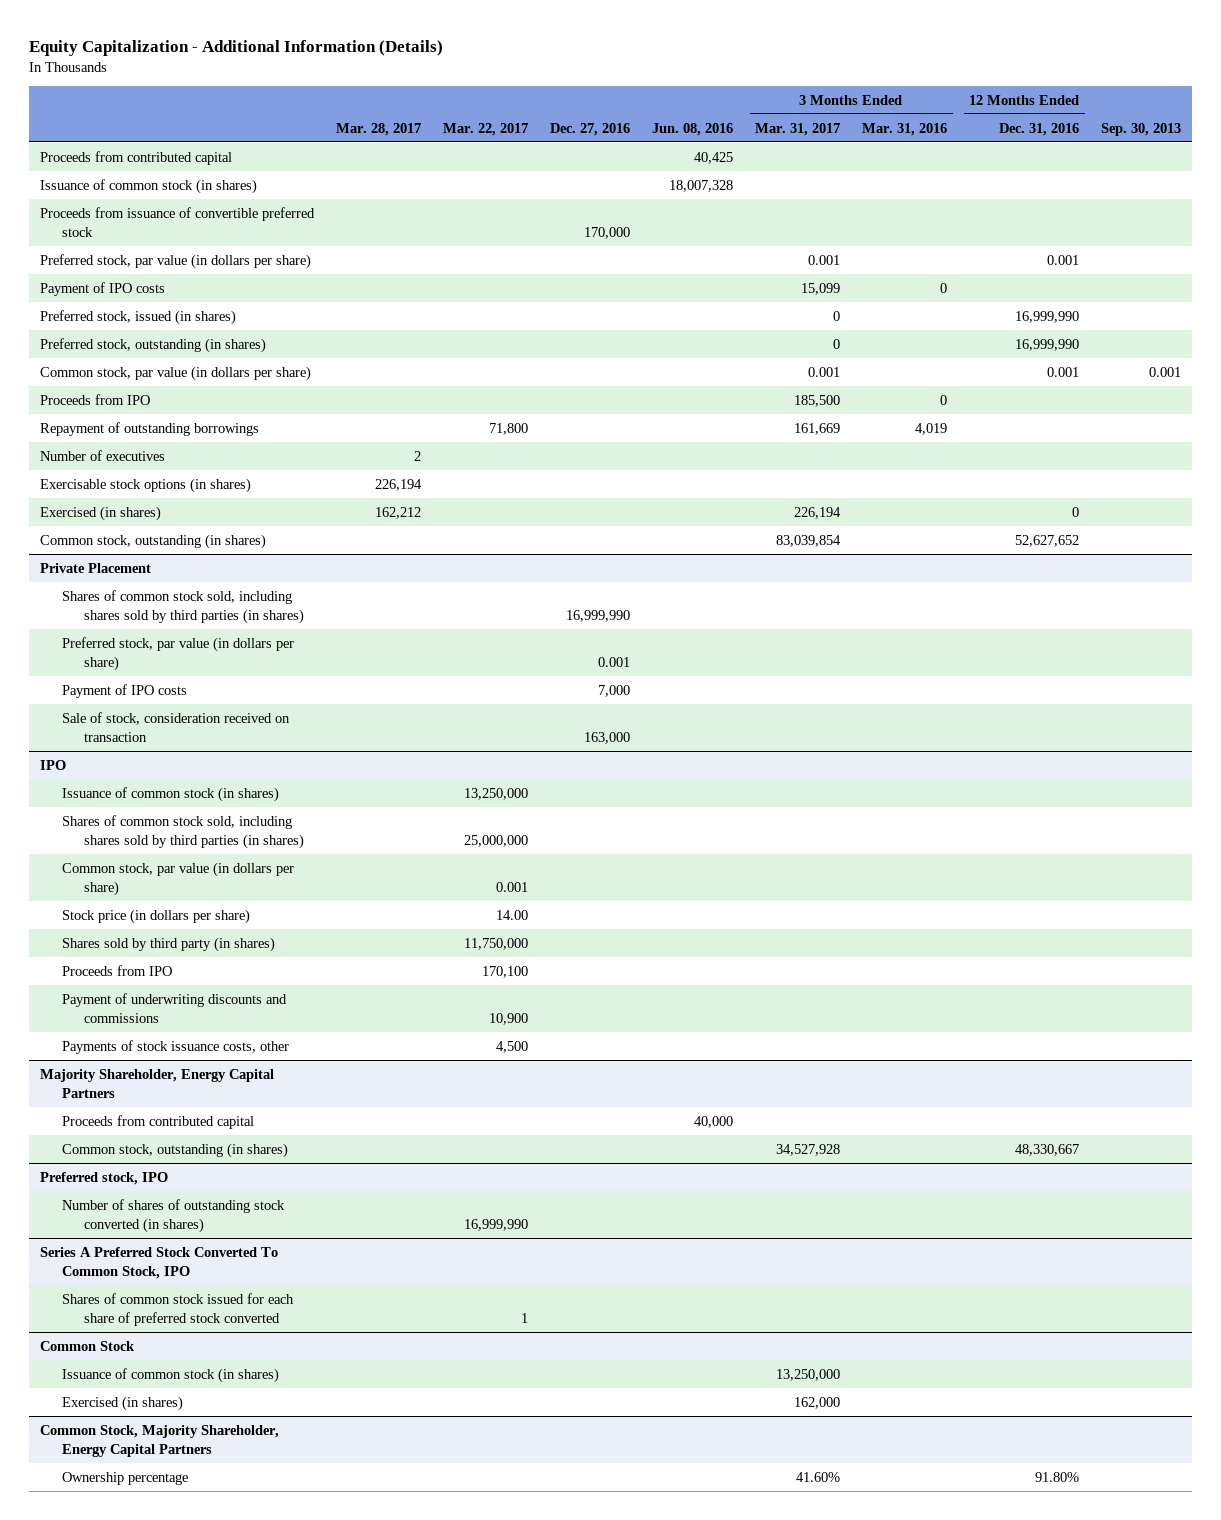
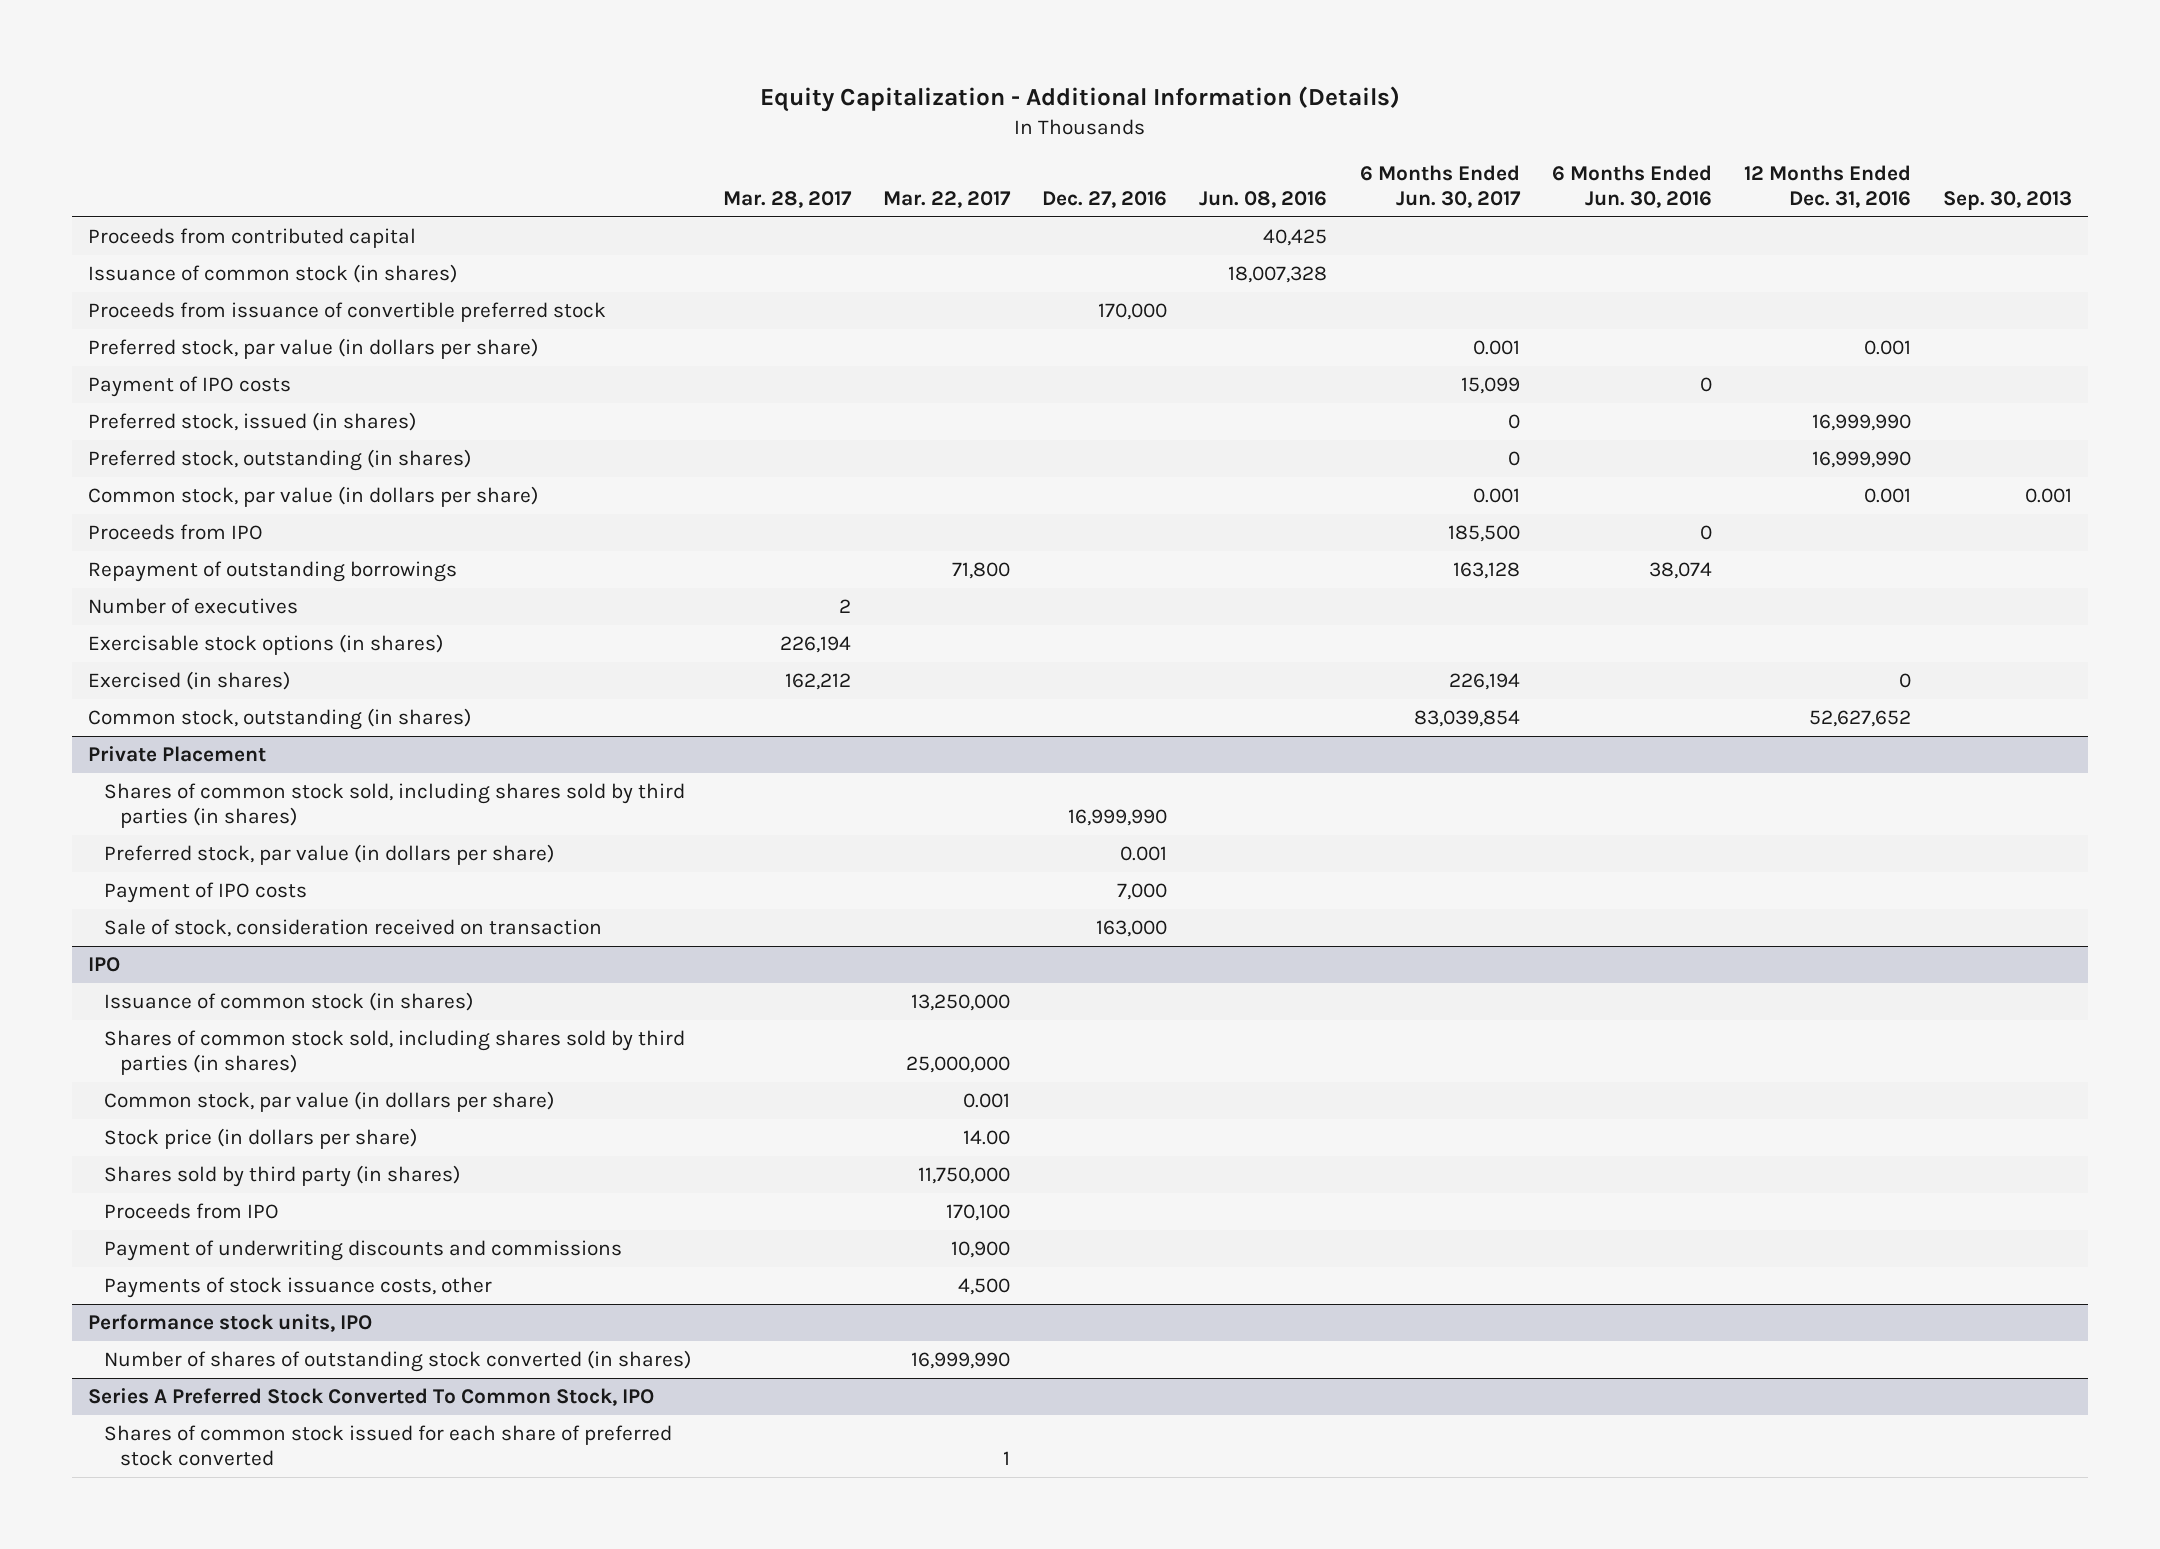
- | Mar. 28, 2017 | Mar. 22, 2017 | Dec. 27, 2016 | Jun. 08, 2016 | 3 Months Ended Mar. 31, 2017 | 3 Months Ended Mar. 31, 2016 | 12 Months Ended Dec. 31, 2016 | Sep. 30, 2013
+ | Mar. 28, 2017 | Mar. 22, 2017 | Dec. 27, 2016 | Jun. 08, 2016 | 6 Months Ended Jun. 30, 2017 | 6 Months Ended Jun. 30, 2016 | 12 Months Ended Dec. 31, 2016 | Sep. 30, 2013
- Majority Shareholder, Energy Capital Partners
- Proceeds from contributed capital | | | | 40,000 | | | |
- Common stock, outstanding (in shares) | | | | | 34,527,928 | | 48,330,667 |
- Preferred stock, IPO
+ Performance stock units, IPO
- Common Stock
- Issuance of common stock (in shares) | | | | | 13,250,000 | | |
- Exercised (in shares) | | | | | 162,000 | | |
- Common Stock, Majority Shareholder, Energy Capital Partners
- Ownership percentage | | | | | 41.60% | | 91.80% |

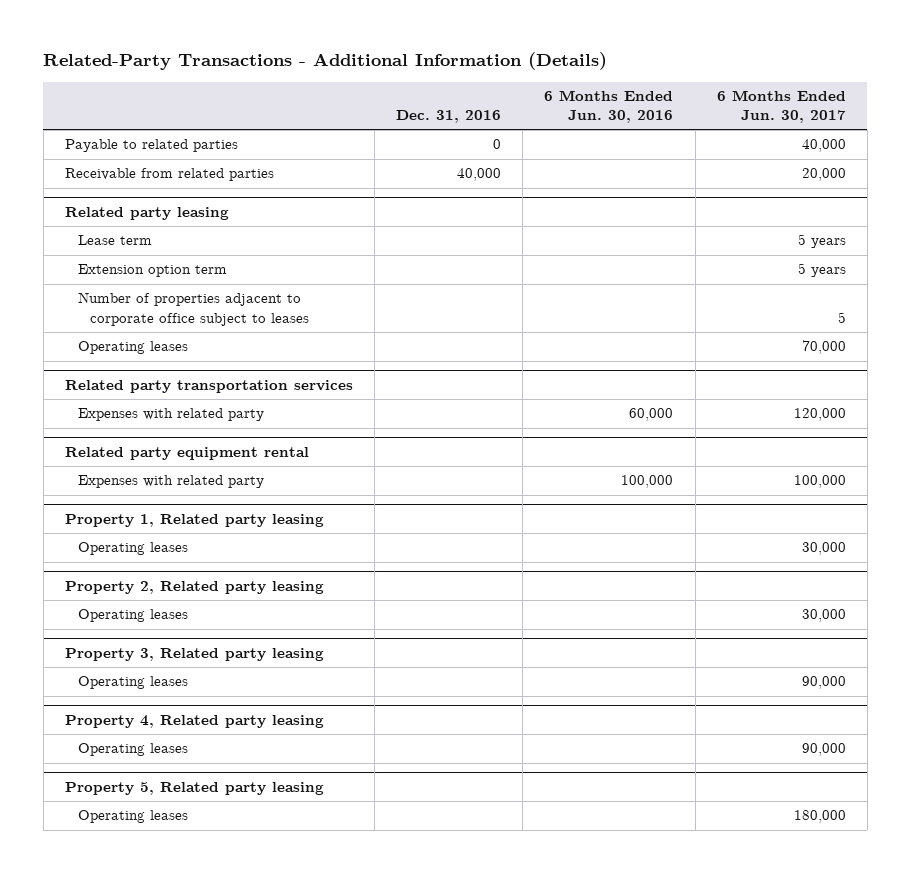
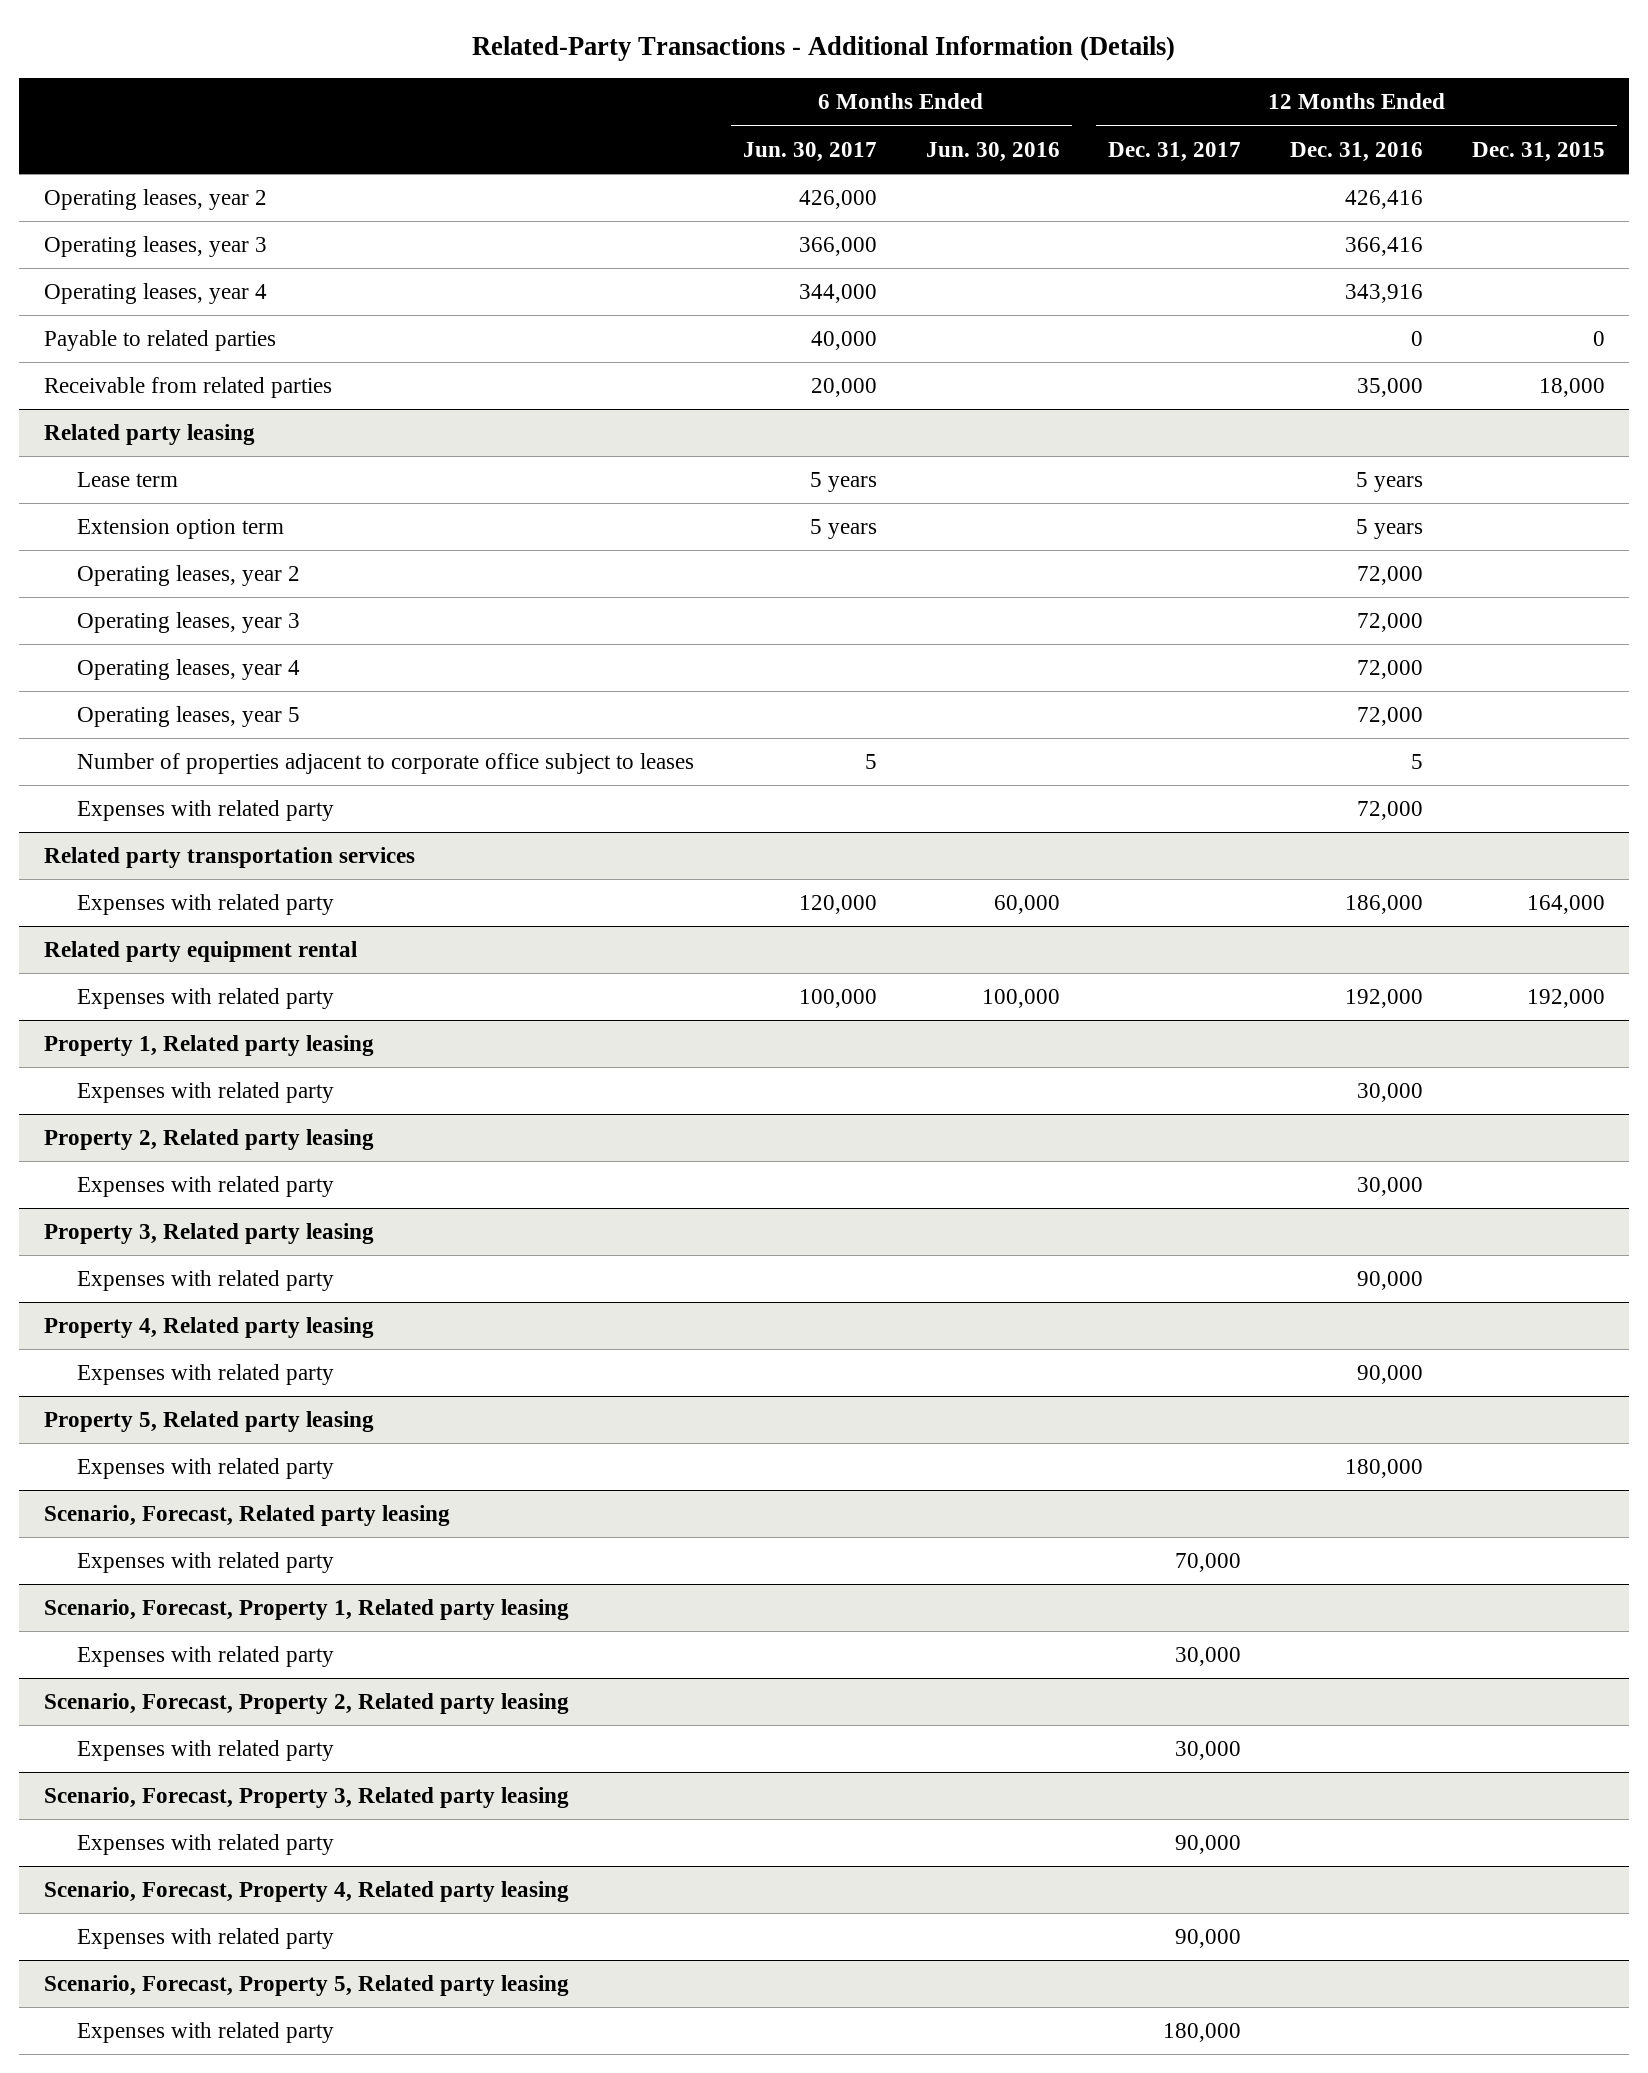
- | Dec. 31, 2016 | 6 Months Ended Jun. 30, 2016 | 6 Months Ended Jun. 30, 2017
+ | 6 Months Ended Jun. 30, 2017 | 6 Months Ended Jun. 30, 2016 | 12 Months Ended Dec. 31, 2017 | 12 Months Ended Dec. 31, 2016 | 12 Months Ended Dec. 31, 2015
+ Operating leases, year 2 | 426,000 | | | 426,416 |
+ Operating leases, year 3 | 366,000 | | | 366,416 |
+ Operating leases, year 4 | 344,000 | | | 343,916 |
@ Related party leasing
+ Operating leases, year 2 | | | | 72,000 |
+ Operating leases, year 3 | | | | 72,000 |
+ Operating leases, year 4 | | | | 72,000 |
+ Operating leases, year 5 | | | | 72,000 |
- Operating leases | | | 70,000
+ Expenses with related party | | | | 72,000 |
@ Property 1, Related party leasing
- Operating leases | | | 30,000
+ Expenses with related party | | | | 30,000 |
@ Property 2, Related party leasing
- Operating leases | | | 30,000
+ Expenses with related party | | | | 30,000 |
@ Property 3, Related party leasing
- Operating leases | | | 90,000
+ Expenses with related party | | | | 90,000 |
@ Property 4, Related party leasing
- Operating leases | | | 90,000
+ Expenses with related party | | | | 90,000 |
@ Property 5, Related party leasing
- Operating leases | | | 180,000
+ Expenses with related party | | | | 180,000 |
+ Scenario, Forecast, Related party leasing
+ Expenses with related party | | | 70,000 | |
+ Scenario, Forecast, Property 1, Related party leasing
+ Expenses with related party | | | 30,000 | |
+ Scenario, Forecast, Property 2, Related party leasing
+ Expenses with related party | | | 30,000 | |
+ Scenario, Forecast, Property 3, Related party leasing
+ Expenses with related party | | | 90,000 | |
+ Scenario, Forecast, Property 4, Related party leasing
+ Expenses with related party | | | 90,000 | |
+ Scenario, Forecast, Property 5, Related party leasing
+ Expenses with related party | | | 180,000 | |

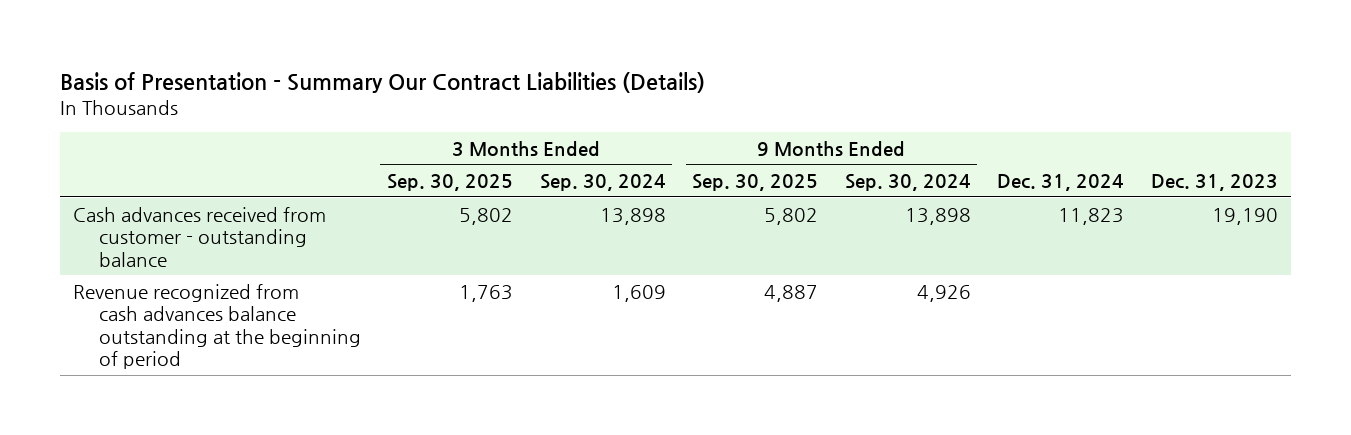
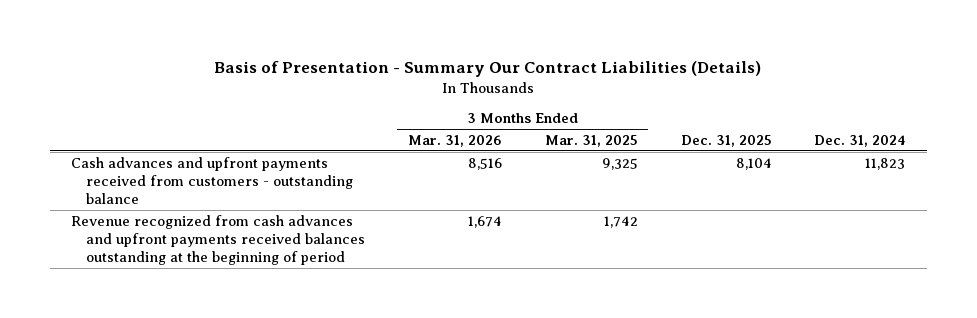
- | 3 Months Ended Sep. 30, 2025 | 3 Months Ended Sep. 30, 2024 | 9 Months Ended Sep. 30, 2025 | 9 Months Ended Sep. 30, 2024 | Dec. 31, 2024 | Dec. 31, 2023
+ | 3 Months Ended Mar. 31, 2026 | 3 Months Ended Mar. 31, 2025 | Dec. 31, 2025 | Dec. 31, 2024
- Cash advances received from customer - outstanding balance | 5,802 | 13,898 | 5,802 | 13,898 | 11,823 | 19,190
- Revenue recognized from cash advances balance outstanding at the beginning of period | 1,763 | 1,609 | 4,887 | 4,926 | |
+ Cash advances and upfront payments received from customers - outstanding balance | 8,516 | 9,325 | 8,104 | 11,823
+ Revenue recognized from cash advances and upfront payments received balances outstanding at the beginning of period | 1,674 | 1,742 | |

